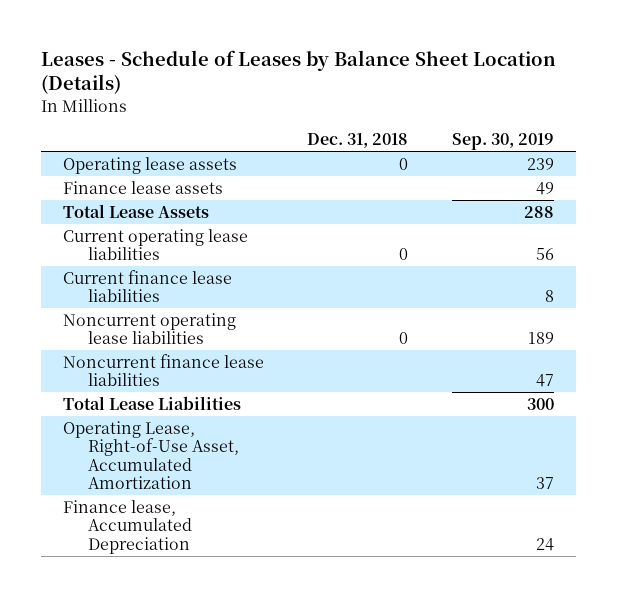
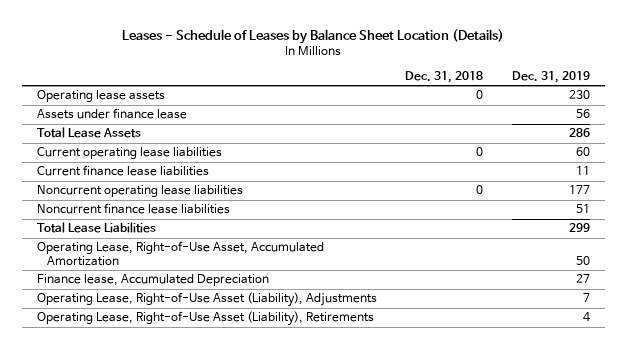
- | Dec. 31, 2018 | Sep. 30, 2019
+ | Dec. 31, 2018 | Dec. 31, 2019
- Finance lease assets | | 49
+ Assets under finance lease | | 56
+ Operating Lease, Right-of-Use Asset (Liability), Adjustments | | 7
+ Operating Lease, Right-of-Use Asset (Liability), Retirements | | 4

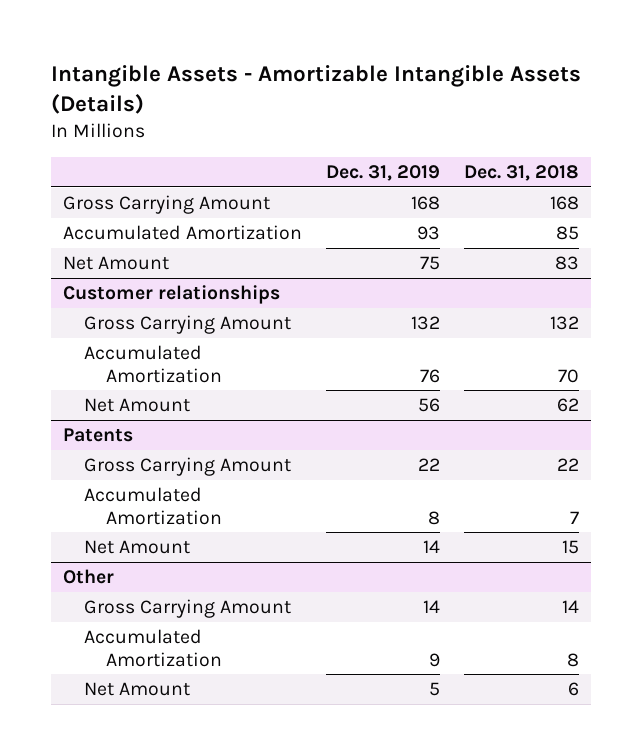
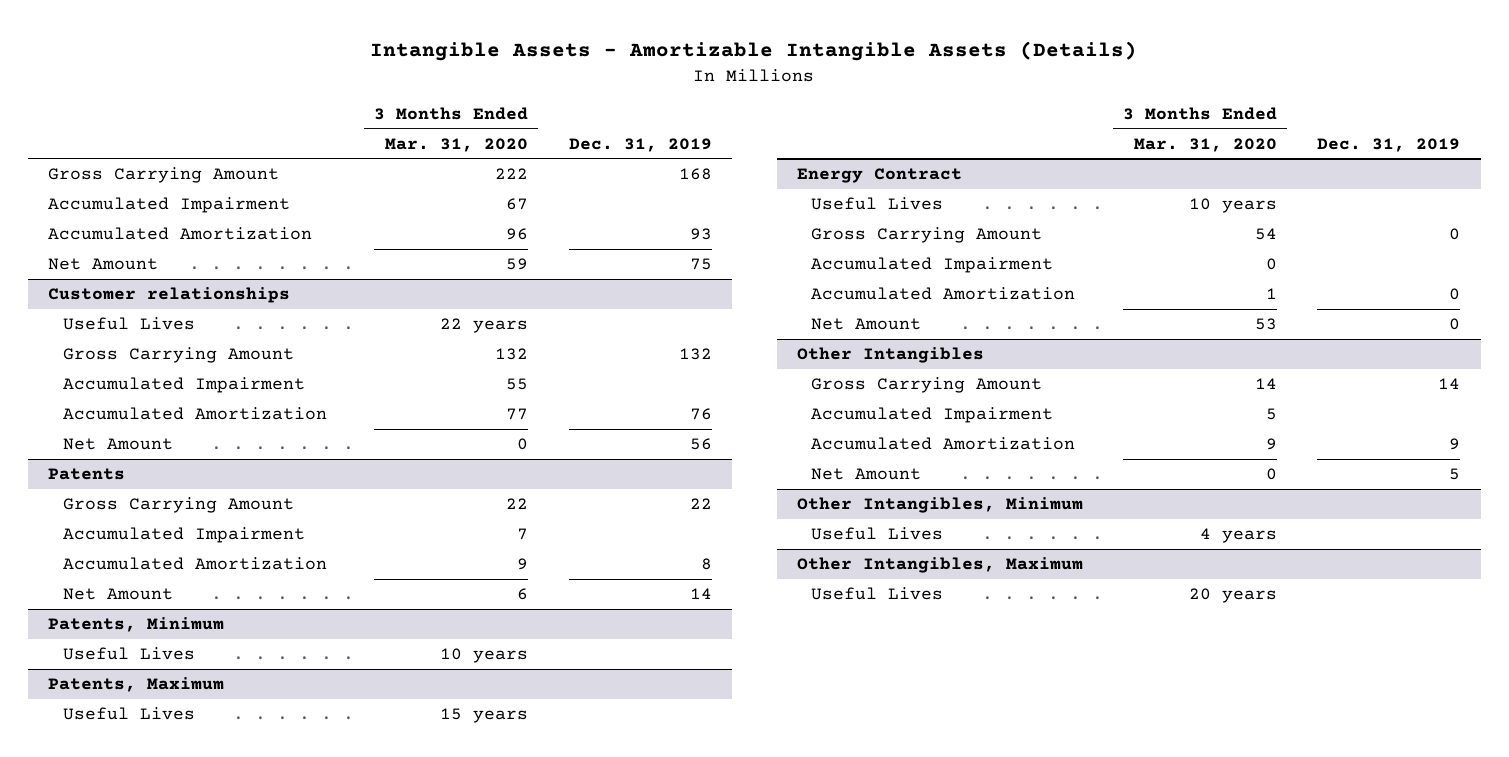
- | Dec. 31, 2019 | Dec. 31, 2018
+ | 3 Months Ended Mar. 31, 2020 | Dec. 31, 2019
+ Accumulated Impairment | 67 |
@ Customer relationships
+ Useful Lives | 22 years |
+ Accumulated Impairment | 55 |
@ Patents
+ Accumulated Impairment | 7 |
- Other
+ Patents, Minimum
+ Useful Lives | 10 years |
+ Patents, Maximum
+ Useful Lives | 15 years |
+ Energy Contract
+ Useful Lives | 10 years |
+ Gross Carrying Amount | 54 | 0
+ Accumulated Impairment | 0 |
+ Accumulated Amortization | 1 | 0
+ Net Amount | 53 | 0
+ Other Intangibles
+ Accumulated Impairment | 5 |
+ Other Intangibles, Minimum
+ Useful Lives | 4 years |
+ Other Intangibles, Maximum
+ Useful Lives | 20 years |

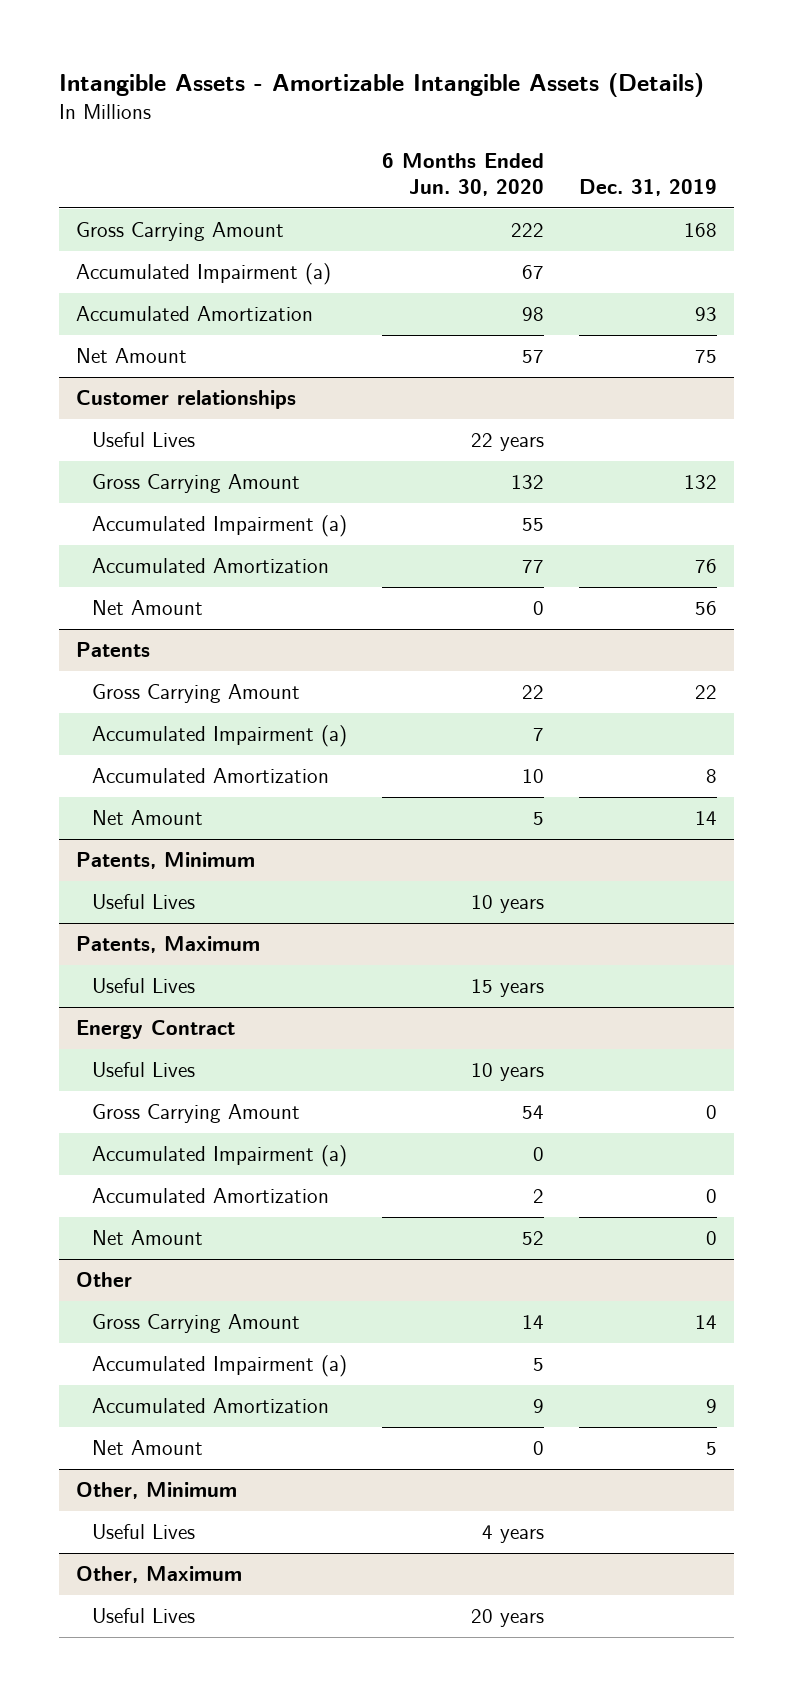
- | 3 Months Ended Mar. 31, 2020 | Dec. 31, 2019
+ | 6 Months Ended Jun. 30, 2020 | Dec. 31, 2019
- Accumulated Impairment | 67 |
+ Accumulated Impairment (a) | 67 |
@ Customer relationships
- Accumulated Impairment | 55 |
+ Accumulated Impairment (a) | 55 |
@ Patents
- Accumulated Impairment | 7 |
+ Accumulated Impairment (a) | 7 |
@ Energy Contract
- Accumulated Impairment | 0 |
+ Accumulated Impairment (a) | 0 |
- Other Intangibles
+ Other
- Accumulated Impairment | 5 |
+ Accumulated Impairment (a) | 5 |
- Other Intangibles, Minimum
+ Other, Minimum
- Other Intangibles, Maximum
+ Other, Maximum

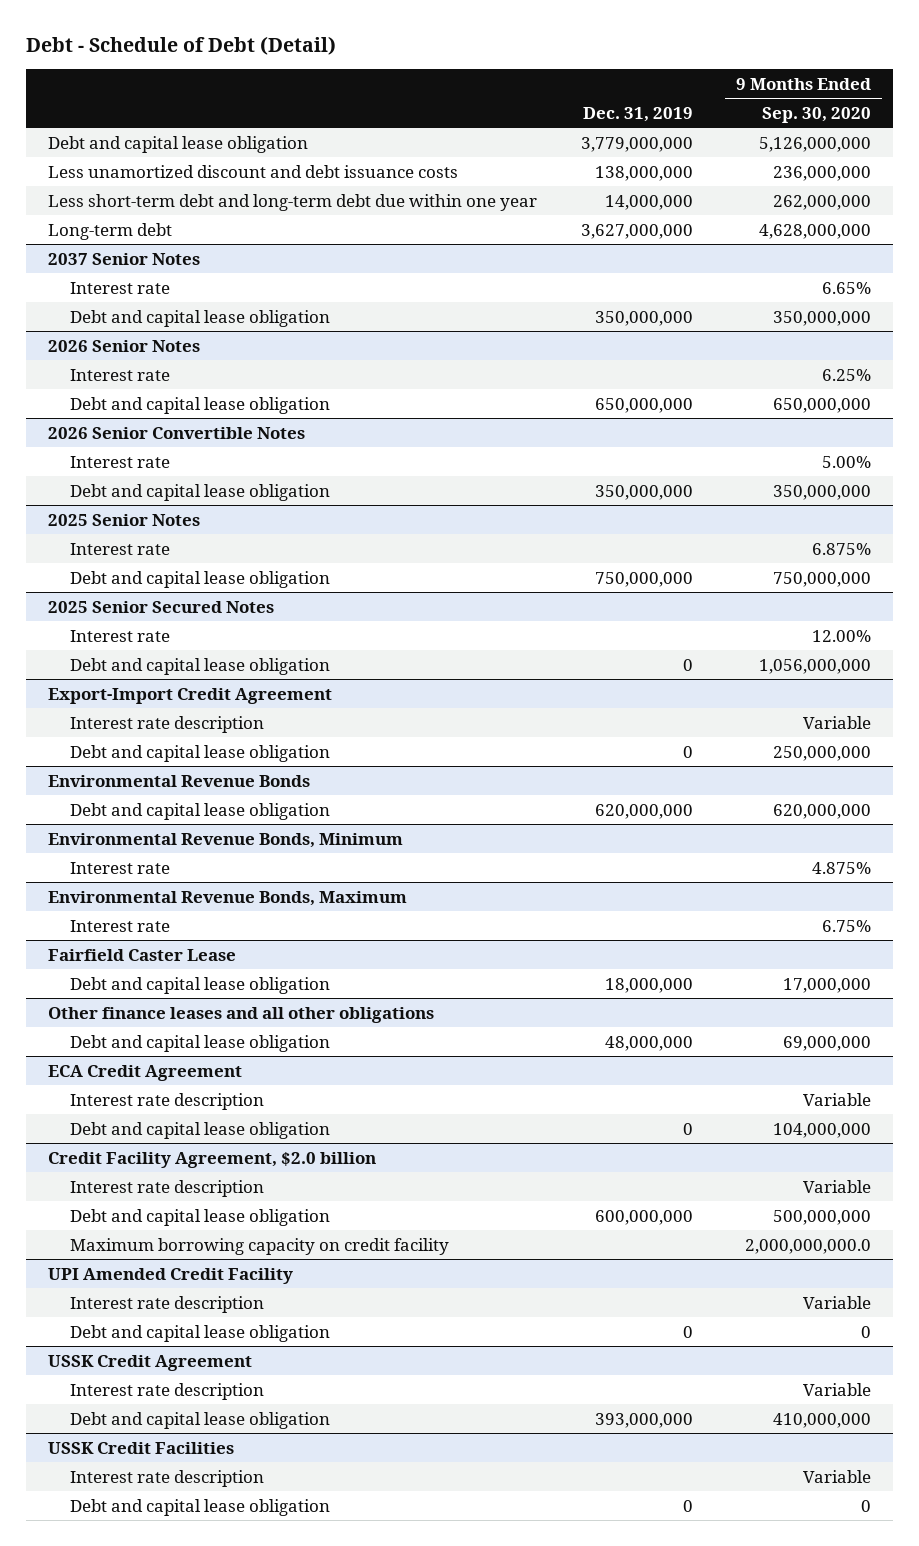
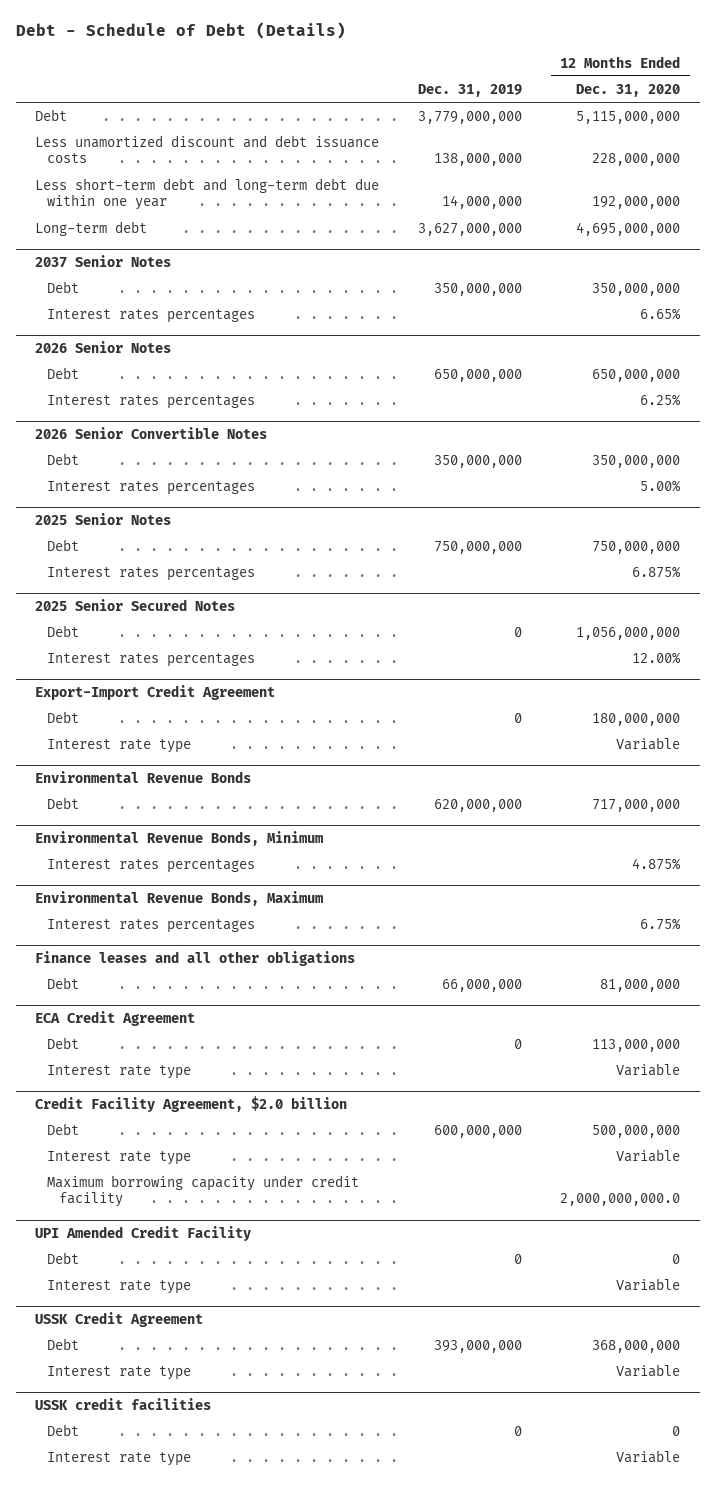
- Debt - Schedule of Debt (Detail)
+ Debt - Schedule of Debt (Details)
- | Dec. 31, 2019 | 9 Months Ended Sep. 30, 2020
+ | Dec. 31, 2019 | 12 Months Ended Dec. 31, 2020
- Debt and capital lease obligation | 3,779,000,000 | 5,126,000,000
+ Debt | 3,779,000,000 | 5,115,000,000
@ 2037 Senior Notes
- Interest rate | | 6.65%
- Debt and capital lease obligation | 350,000,000 | 350,000,000
+ Debt | 350,000,000 | 350,000,000
+ Interest rates percentages | | 6.65%
@ 2026 Senior Notes
- Interest rate | | 6.25%
- Debt and capital lease obligation | 650,000,000 | 650,000,000
+ Debt | 650,000,000 | 650,000,000
+ Interest rates percentages | | 6.25%
@ 2026 Senior Convertible Notes
- Interest rate | | 5.00%
- Debt and capital lease obligation | 350,000,000 | 350,000,000
+ Debt | 350,000,000 | 350,000,000
+ Interest rates percentages | | 5.00%
@ 2025 Senior Notes
- Interest rate | | 6.875%
- Debt and capital lease obligation | 750,000,000 | 750,000,000
+ Debt | 750,000,000 | 750,000,000
+ Interest rates percentages | | 6.875%
@ 2025 Senior Secured Notes
- Interest rate | | 12.00%
- Debt and capital lease obligation | 0 | 1,056,000,000
+ Debt | 0 | 1,056,000,000
+ Interest rates percentages | | 12.00%
@ Export-Import Credit Agreement
- Interest rate description | | Variable
- Debt and capital lease obligation | 0 | 250,000,000
+ Debt | 0 | 180,000,000
+ Interest rate type | | Variable
@ Environmental Revenue Bonds
- Debt and capital lease obligation | 620,000,000 | 620,000,000
+ Debt | 620,000,000 | 717,000,000
@ Environmental Revenue Bonds, Minimum
- Interest rate | | 4.875%
+ Interest rates percentages | | 4.875%
@ Environmental Revenue Bonds, Maximum
- Interest rate | | 6.75%
- Fairfield Caster Lease
- Debt and capital lease obligation | 18,000,000 | 17,000,000
- Other finance leases and all other obligations
- Debt and capital lease obligation | 48,000,000 | 69,000,000
@ Environmental Revenue Bonds, Maximum
+ Interest rates percentages | | 6.75%
+ Finance leases and all other obligations
+ Debt | 66,000,000 | 81,000,000
@ ECA Credit Agreement
- Interest rate description | | Variable
- Debt and capital lease obligation | 0 | 104,000,000
+ Debt | 0 | 113,000,000
+ Interest rate type | | Variable
@ Credit Facility Agreement, $2.0 billion
- Interest rate description | | Variable
- Debt and capital lease obligation | 600,000,000 | 500,000,000
- Maximum borrowing capacity on credit facility | | 2,000,000,000.0
+ Debt | 600,000,000 | 500,000,000
+ Interest rate type | | Variable
+ Maximum borrowing capacity under credit facility | | 2,000,000,000.0
@ UPI Amended Credit Facility
- Interest rate description | | Variable
- Debt and capital lease obligation | 0 | 0
+ Debt | 0 | 0
+ Interest rate type | | Variable
@ USSK Credit Agreement
- Interest rate description | | Variable
- Debt and capital lease obligation | 393,000,000 | 410,000,000
- USSK Credit Facilities
- Interest rate description | | Variable
- Debt and capital lease obligation | 0 | 0
@ USSK Credit Agreement
+ Debt | 393,000,000 | 368,000,000
+ Interest rate type | | Variable
+ USSK credit facilities
+ Debt | 0 | 0
+ Interest rate type | | Variable

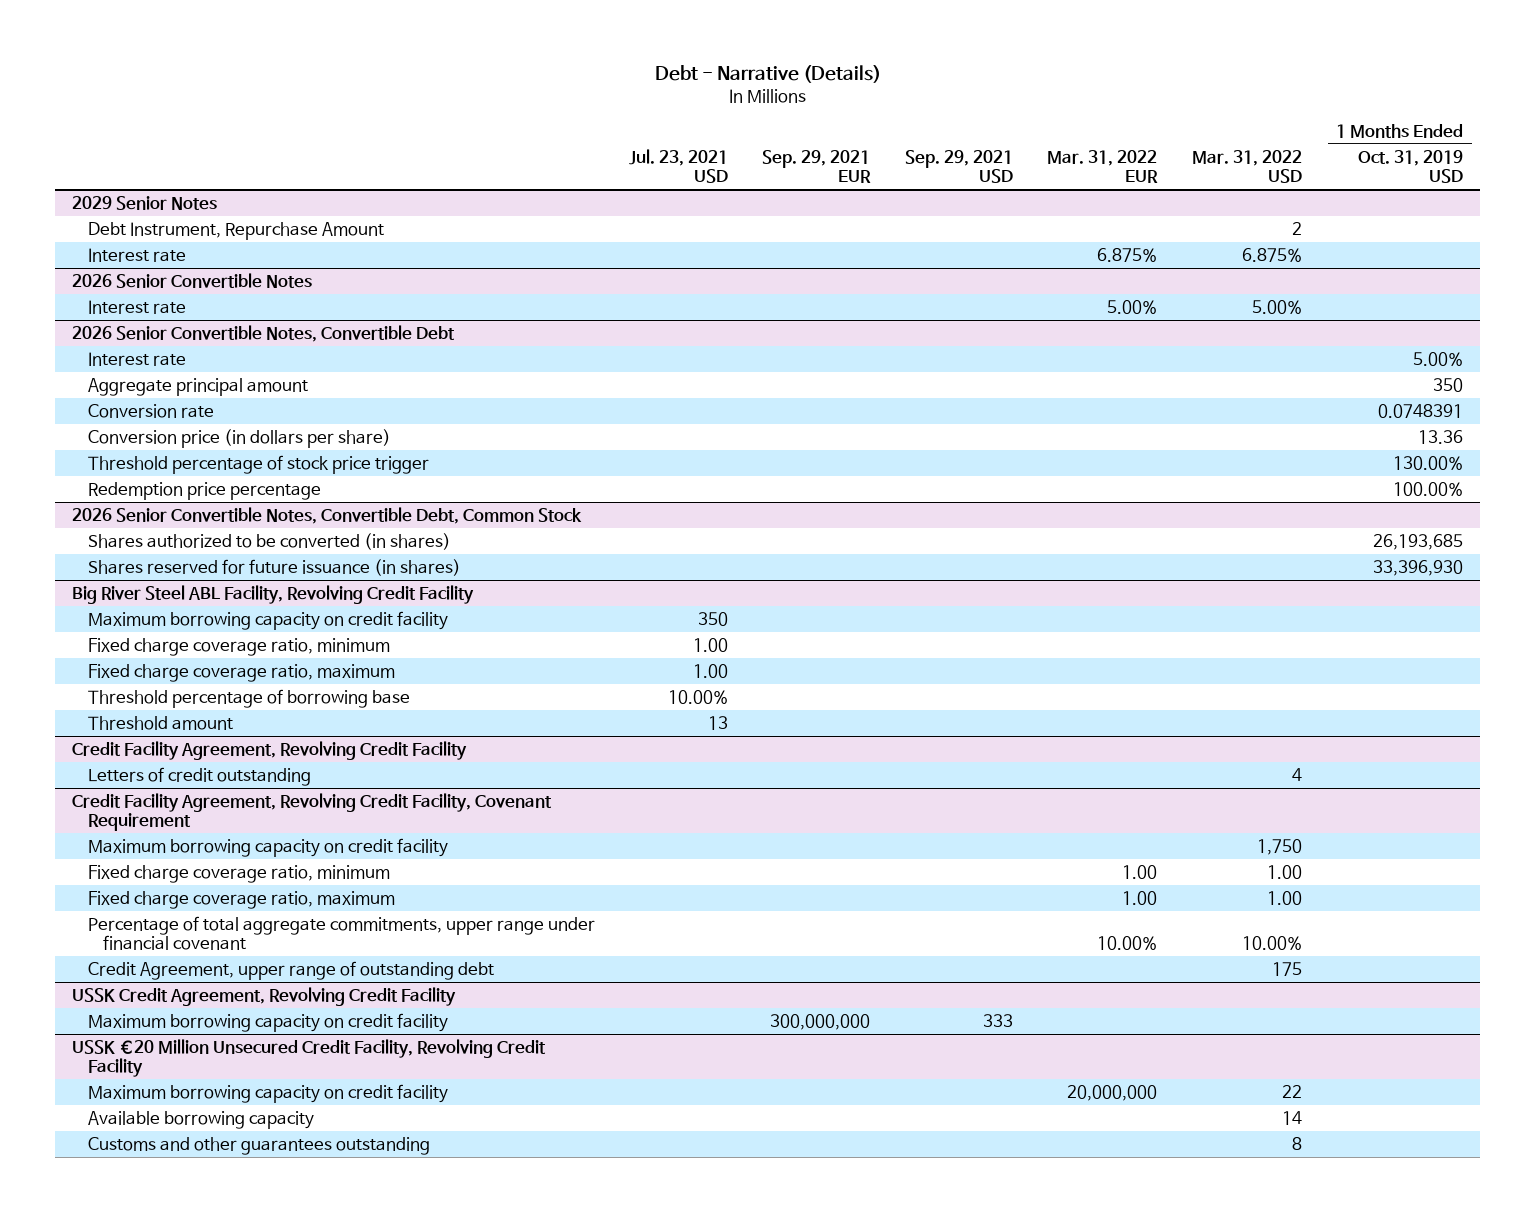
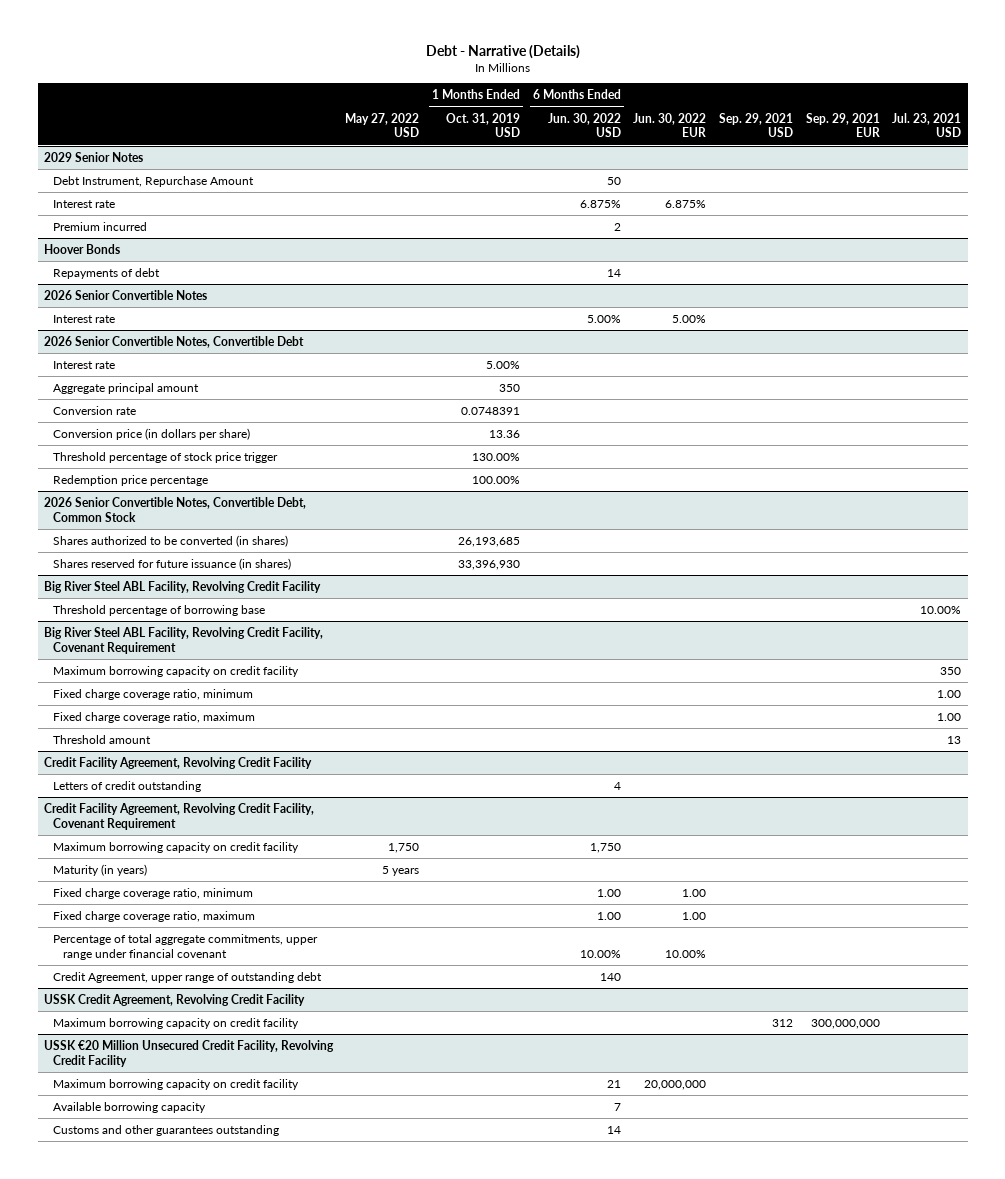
- | Jul. 23, 2021 USD | Sep. 29, 2021 EUR | Sep. 29, 2021 USD | Mar. 31, 2022 EUR | Mar. 31, 2022 USD | 1 Months Ended Oct. 31, 2019 USD
+ | May 27, 2022 USD | 1 Months Ended Oct. 31, 2019 USD | 6 Months Ended Jun. 30, 2022 USD | Jun. 30, 2022 EUR | Sep. 29, 2021 USD | Sep. 29, 2021 EUR | Jul. 23, 2021 USD
@ 2029 Senior Notes
+ Premium incurred | | | 2 | | | |
+ Hoover Bonds
+ Repayments of debt | | | 14 | | | |
@ Big River Steel ABL Facility, Revolving Credit Facility
- Maximum borrowing capacity on credit facility | 350 | | | | |
- Fixed charge coverage ratio, minimum | 1.00 | | | | |
- Fixed charge coverage ratio, maximum | 1.00 | | | | |
- Threshold amount | 13 | | | | |
+ Big River Steel ABL Facility, Revolving Credit Facility, Covenant Requirement
+ Maximum borrowing capacity on credit facility | | | | | | | 350
+ Fixed charge coverage ratio, minimum | | | | | | | 1.00
+ Fixed charge coverage ratio, maximum | | | | | | | 1.00
+ Threshold amount | | | | | | | 13
@ Credit Facility Agreement, Revolving Credit Facility, Covenant Requirement
+ Maturity (in years) | 5 years | | | | | |
@ USSK Credit Agreement, Revolving Credit Facility
- Maximum borrowing capacity on credit facility | | 300,000,000 | 333 | | |
+ Maximum borrowing capacity on credit facility | | | | | 312 | 300,000,000 |

